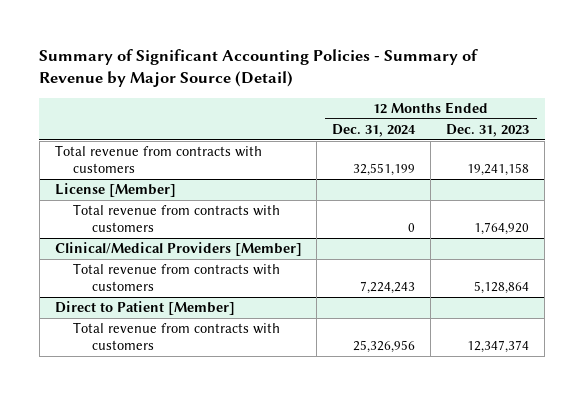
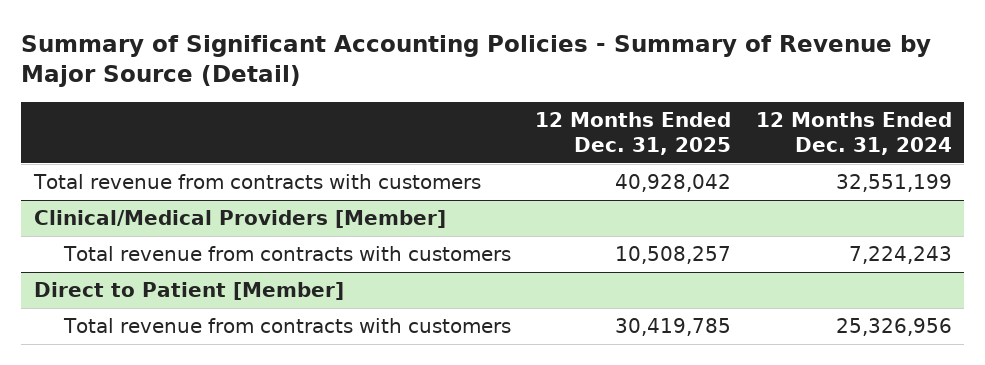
- | 12 Months Ended Dec. 31, 2024 | 12 Months Ended Dec. 31, 2023
+ | 12 Months Ended Dec. 31, 2025 | 12 Months Ended Dec. 31, 2024
- License [Member]
- Total revenue from contracts with customers | 0 | 1,764,920

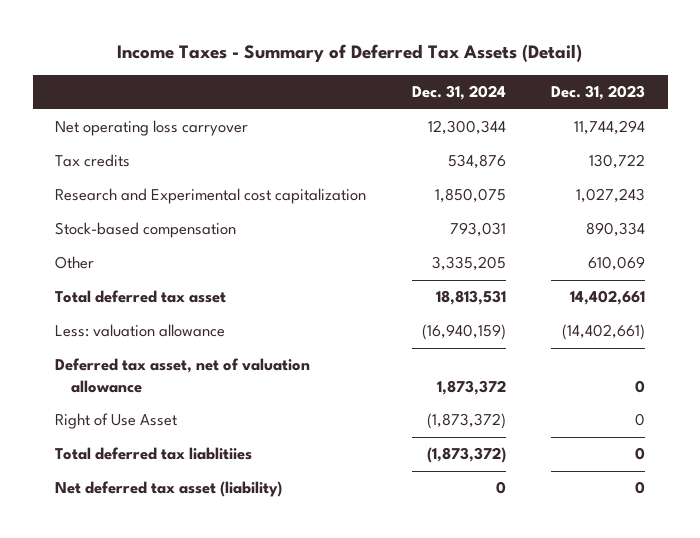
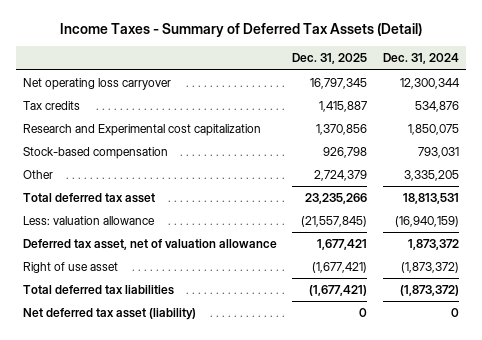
- | Dec. 31, 2024 | Dec. 31, 2023
+ | Dec. 31, 2025 | Dec. 31, 2024
- Right of Use Asset | (1,873,372) | 0
- Total deferred tax liablitiies | (1,873,372) | 0
+ Right of use asset | (1,677,421) | (1,873,372)
+ Total deferred tax liabilities | (1,677,421) | (1,873,372)

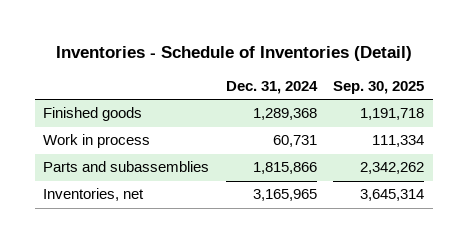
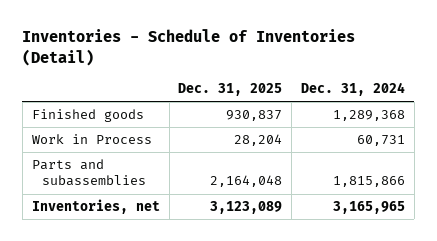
- | Dec. 31, 2024 | Sep. 30, 2025
+ | Dec. 31, 2025 | Dec. 31, 2024
- Work in process | 60,731 | 111,334
+ Work in Process | 28,204 | 60,731

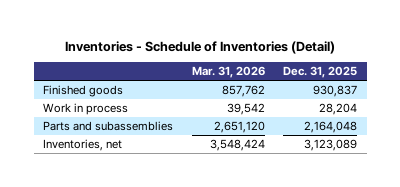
- | Dec. 31, 2025 | Dec. 31, 2024
+ | Mar. 31, 2026 | Dec. 31, 2025
- Work in Process | 28,204 | 60,731
+ Work in process | 39,542 | 28,204

